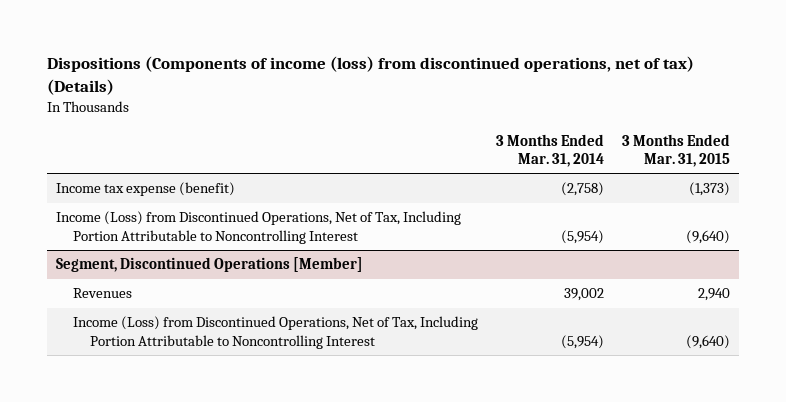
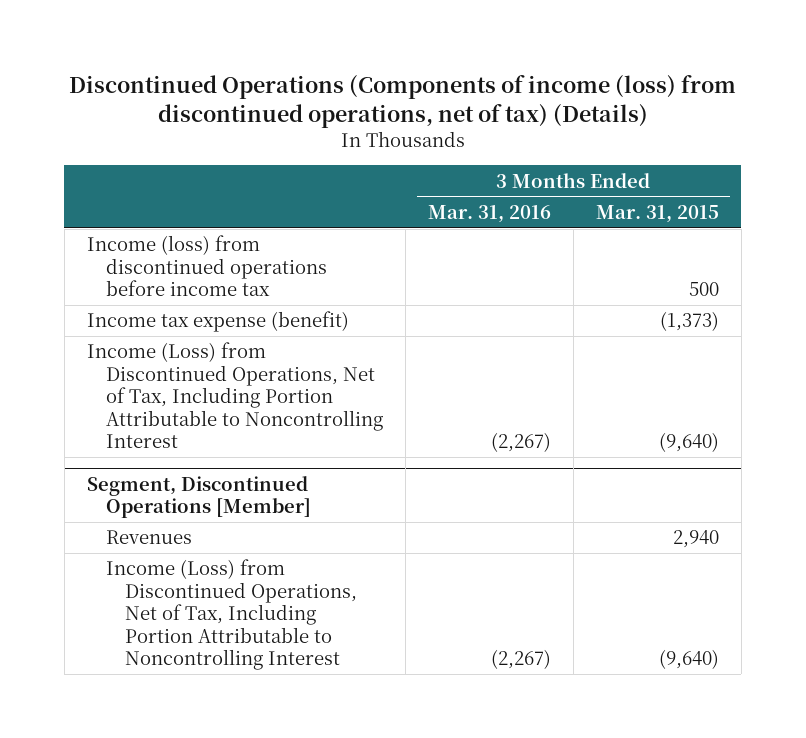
- Dispositions (Components of income (loss) from discontinued operations, net of tax) (Details)
+ Discontinued Operations (Components of income (loss) from discontinued operations, net of tax) (Details)
- | 3 Months Ended Mar. 31, 2014 | 3 Months Ended Mar. 31, 2015
+ | 3 Months Ended Mar. 31, 2016 | 3 Months Ended Mar. 31, 2015
+ Income (loss) from discontinued operations before income tax | | 500

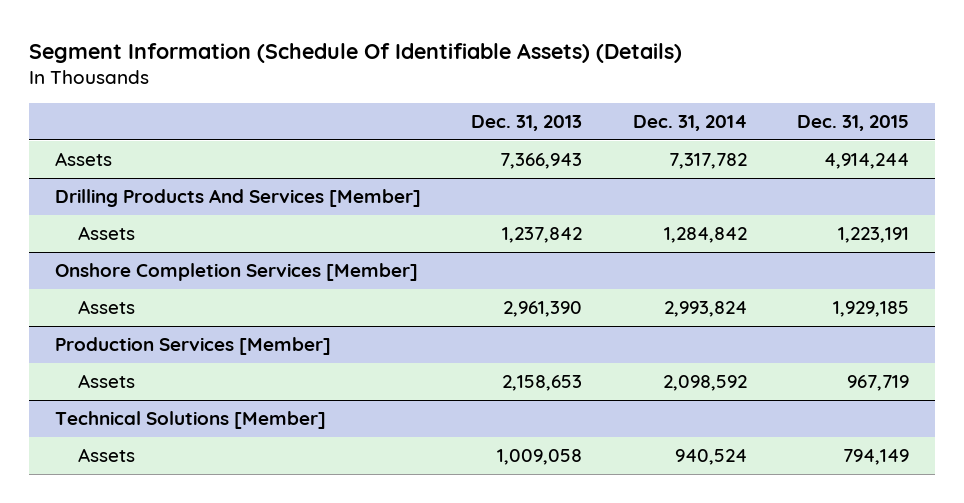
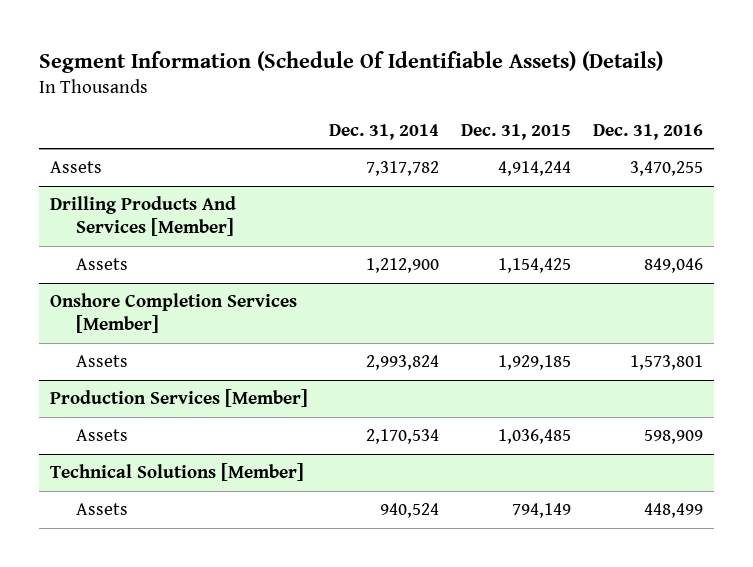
- | Dec. 31, 2013 | Dec. 31, 2014 | Dec. 31, 2015
+ | Dec. 31, 2014 | Dec. 31, 2015 | Dec. 31, 2016
@ Drilling Products And Services [Member]
- Assets | 1,237,842 | 1,284,842 | 1,223,191
+ Assets | 1,212,900 | 1,154,425 | 849,046
@ Production Services [Member]
- Assets | 2,158,653 | 2,098,592 | 967,719
+ Assets | 2,170,534 | 1,036,485 | 598,909

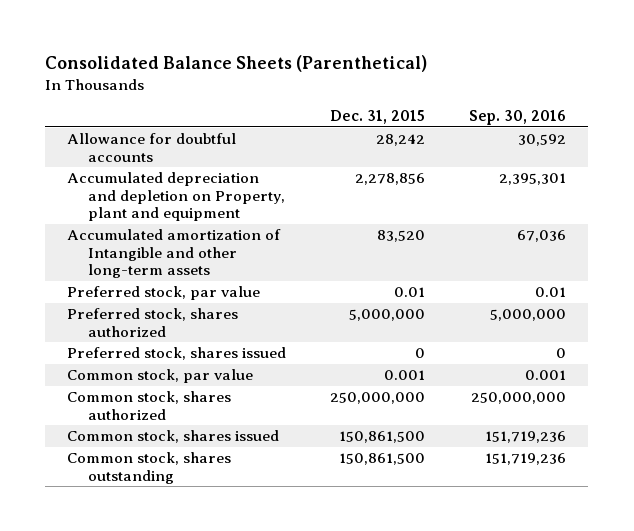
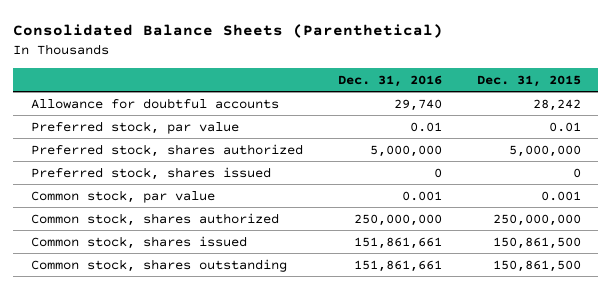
- | Dec. 31, 2015 | Sep. 30, 2016
+ | Dec. 31, 2016 | Dec. 31, 2015
- Accumulated depreciation and depletion on Property, plant and equipment | 2,278,856 | 2,395,301
- Accumulated amortization of Intangible and other long-term assets | 83,520 | 67,036

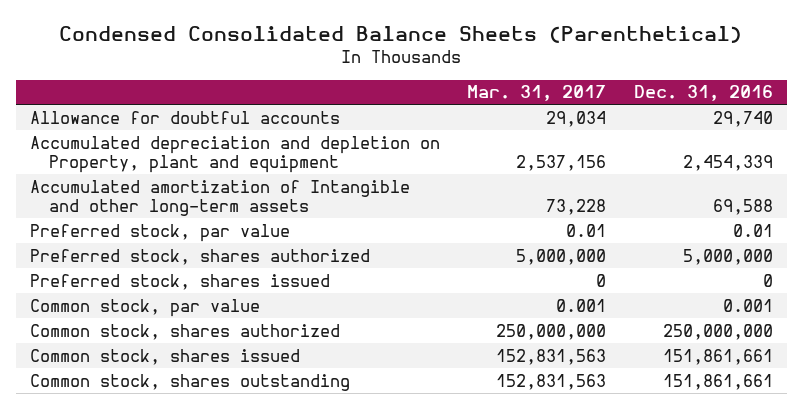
- Consolidated Balance Sheets (Parenthetical)
+ Condensed Consolidated Balance Sheets (Parenthetical)
- | Dec. 31, 2016 | Dec. 31, 2015
+ | Mar. 31, 2017 | Dec. 31, 2016
+ Accumulated depreciation and depletion on Property, plant and equipment | 2,537,156 | 2,454,339
+ Accumulated amortization of Intangible and other long-term assets | 73,228 | 69,588

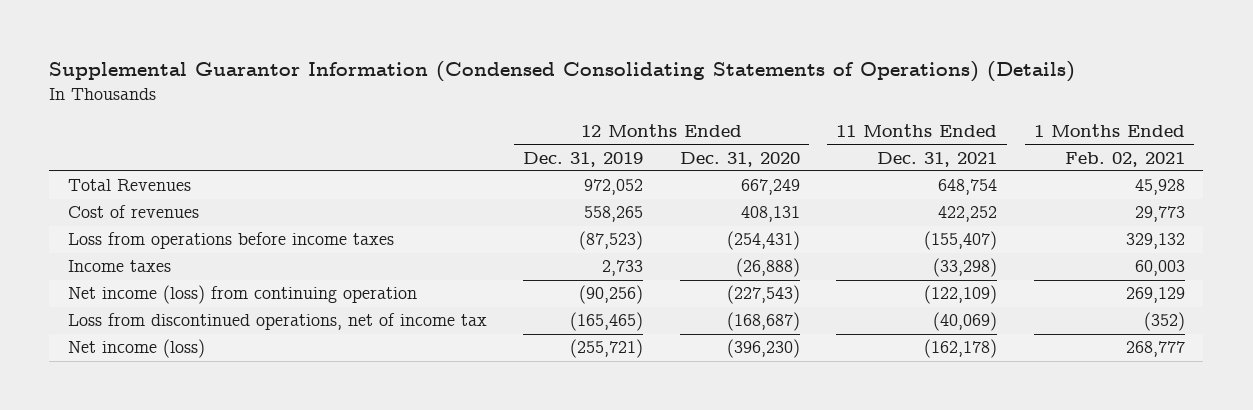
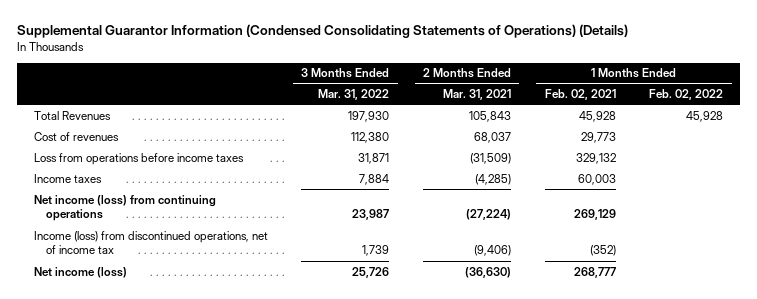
- | 12 Months Ended Dec. 31, 2019 | 12 Months Ended Dec. 31, 2020 | 11 Months Ended Dec. 31, 2021 | 1 Months Ended Feb. 02, 2021
+ | 3 Months Ended Mar. 31, 2022 | 2 Months Ended Mar. 31, 2021 | 1 Months Ended Feb. 02, 2021 | 1 Months Ended Feb. 02, 2022
- Net income (loss) from continuing operation | (90,256) | (227,543) | (122,109) | 269,129
- Loss from discontinued operations, net of income tax | (165,465) | (168,687) | (40,069) | (352)
+ Net income (loss) from continuing operations | 23,987 | (27,224) | 269,129 |
+ Income (loss) from discontinued operations, net of income tax | 1,739 | (9,406) | (352) |

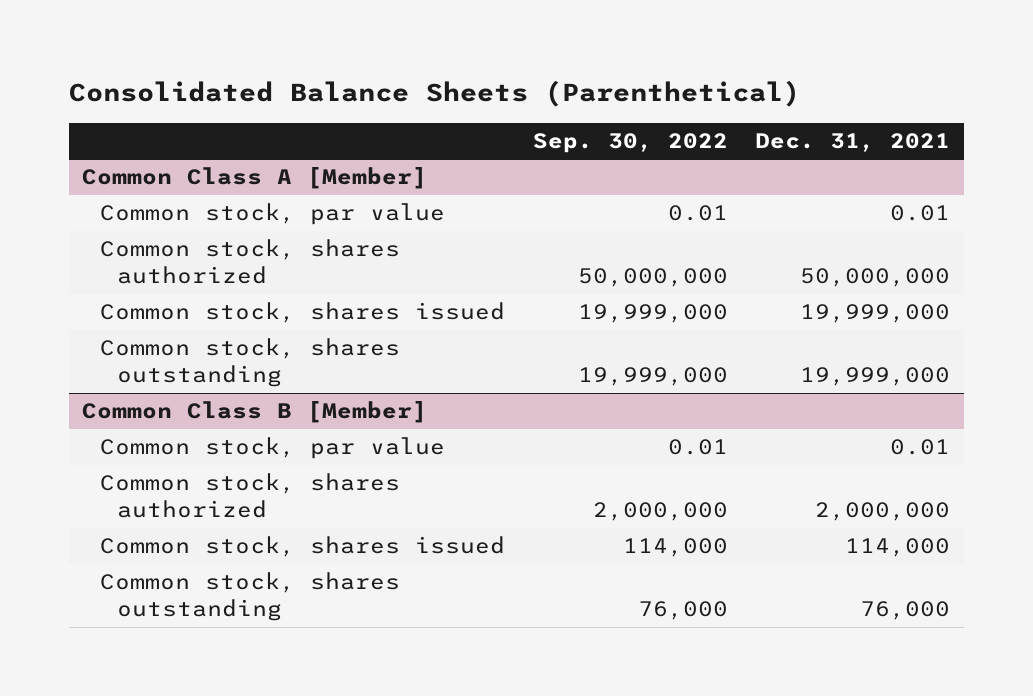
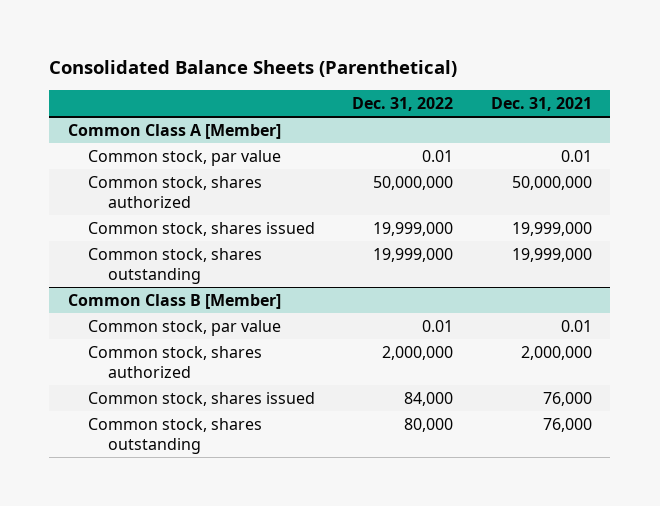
- | Sep. 30, 2022 | Dec. 31, 2021
+ | Dec. 31, 2022 | Dec. 31, 2021
@ Common Class B [Member]
- Common stock, shares issued | 114,000 | 114,000
+ Common stock, shares issued | 84,000 | 76,000

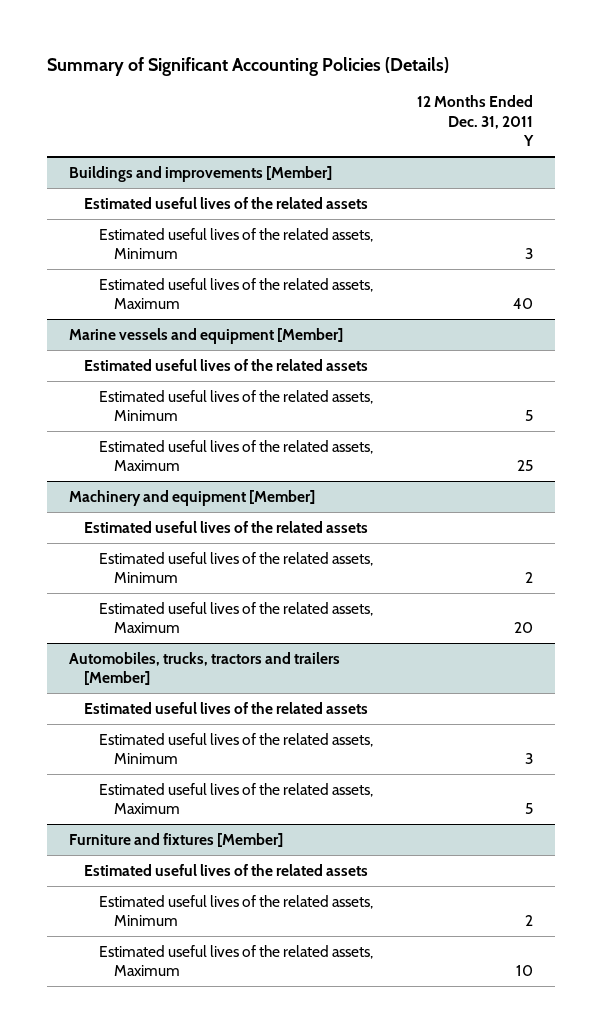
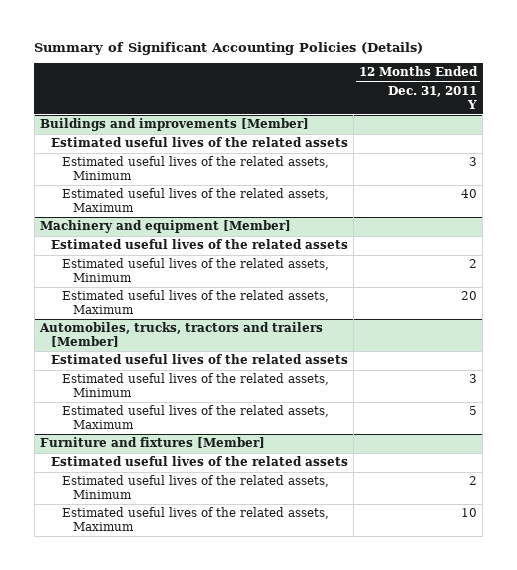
- Marine vessels and equipment [Member]
- Estimated useful lives of the related assets
- Estimated useful lives of the related assets, Minimum | 5
- Estimated useful lives of the related assets, Maximum | 25

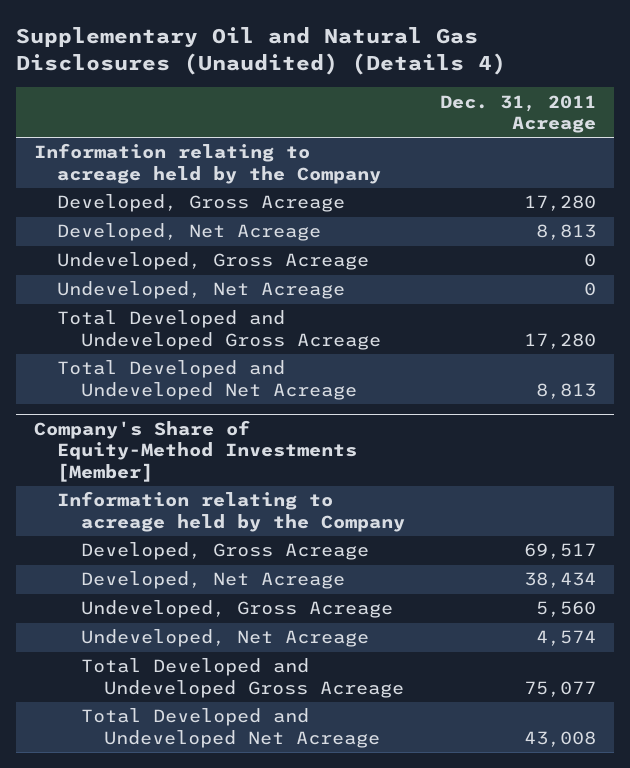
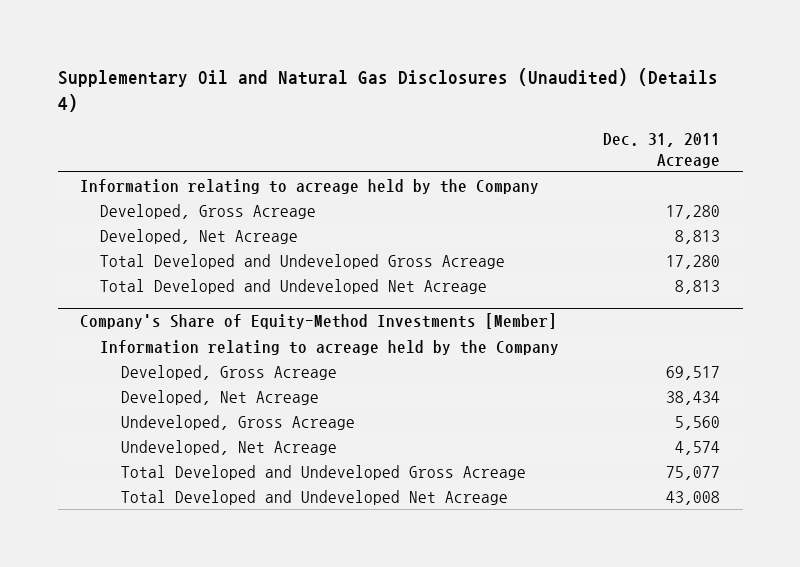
- Undeveloped, Gross Acreage | 0
- Undeveloped, Net Acreage | 0

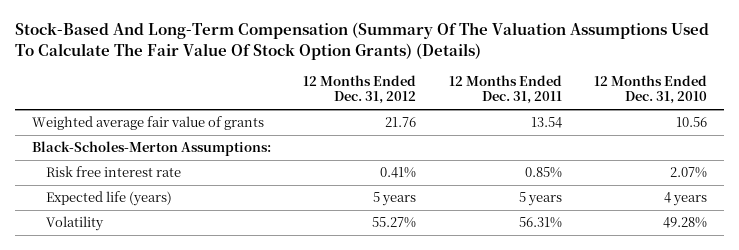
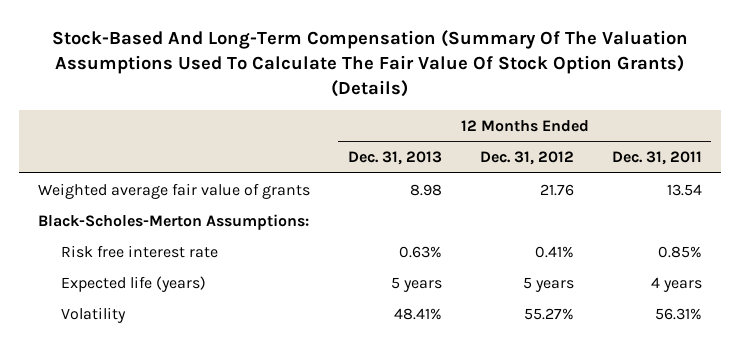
- | 12 Months Ended Dec. 31, 2012 | 12 Months Ended Dec. 31, 2011 | 12 Months Ended Dec. 31, 2010
+ | 12 Months Ended Dec. 31, 2013 | 12 Months Ended Dec. 31, 2012 | 12 Months Ended Dec. 31, 2011
- Expected life (years) | 5 years | 5 years | 4 years
+ Expected life (years) | 5 years | 5 years | 4 years

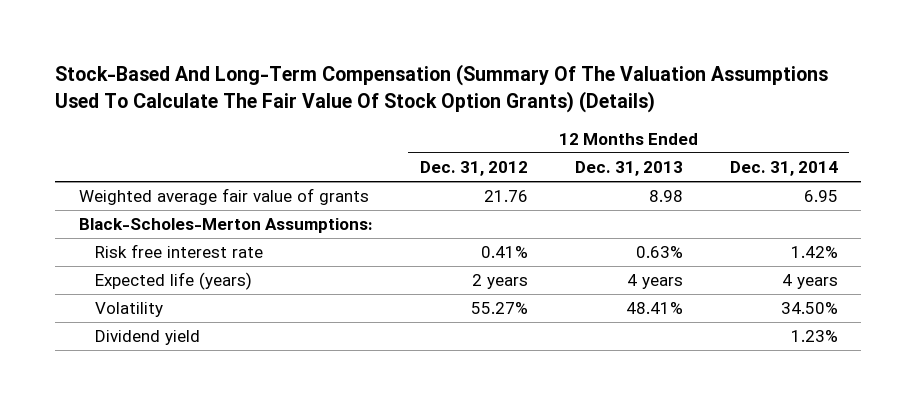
- | 12 Months Ended Dec. 31, 2013 | 12 Months Ended Dec. 31, 2012 | 12 Months Ended Dec. 31, 2011
+ | 12 Months Ended Dec. 31, 2012 | 12 Months Ended Dec. 31, 2013 | 12 Months Ended Dec. 31, 2014
- Expected life (years) | 5 years | 5 years | 4 years
+ Expected life (years) | 2 years | 4 years | 4 years
+ Dividend yield | | | 1.23%

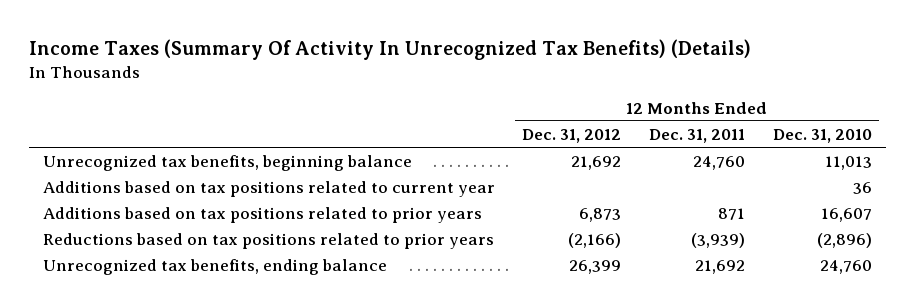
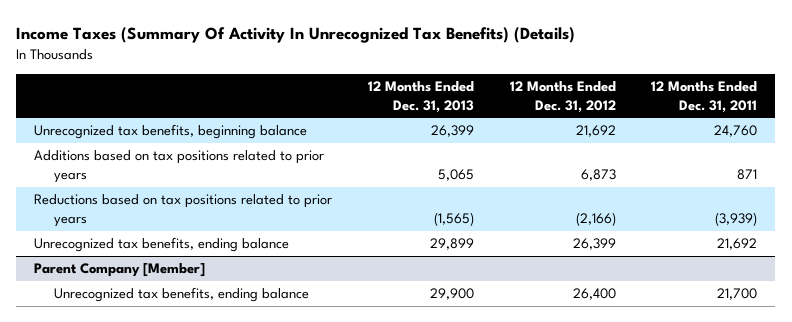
- | 12 Months Ended Dec. 31, 2012 | 12 Months Ended Dec. 31, 2011 | 12 Months Ended Dec. 31, 2010
+ | 12 Months Ended Dec. 31, 2013 | 12 Months Ended Dec. 31, 2012 | 12 Months Ended Dec. 31, 2011
- Additions based on tax positions related to current year | | | 36
+ Parent Company [Member]
+ Unrecognized tax benefits, ending balance | 29,900 | 26,400 | 21,700

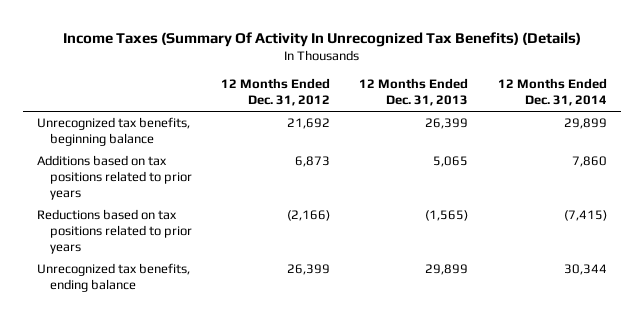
- | 12 Months Ended Dec. 31, 2013 | 12 Months Ended Dec. 31, 2012 | 12 Months Ended Dec. 31, 2011
+ | 12 Months Ended Dec. 31, 2012 | 12 Months Ended Dec. 31, 2013 | 12 Months Ended Dec. 31, 2014
- Parent Company [Member]
- Unrecognized tax benefits, ending balance | 29,900 | 26,400 | 21,700

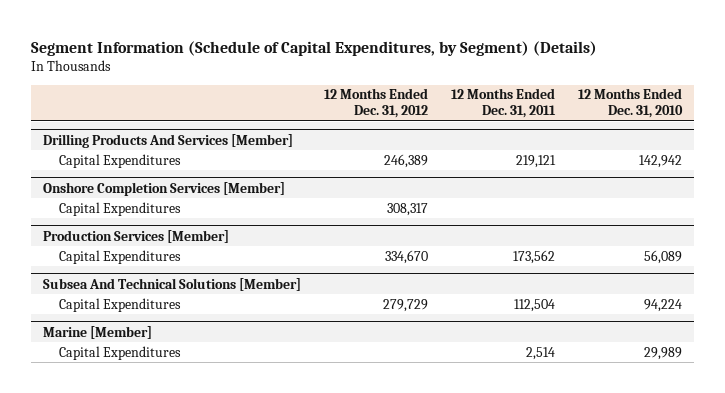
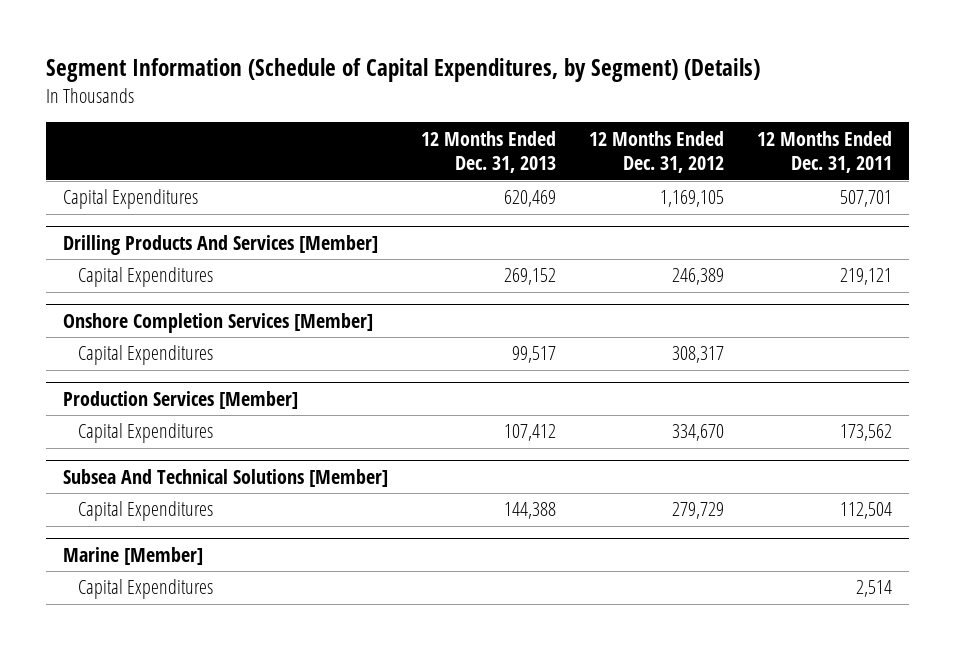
- | 12 Months Ended Dec. 31, 2012 | 12 Months Ended Dec. 31, 2011 | 12 Months Ended Dec. 31, 2010
+ | 12 Months Ended Dec. 31, 2013 | 12 Months Ended Dec. 31, 2012 | 12 Months Ended Dec. 31, 2011
+ Capital Expenditures | 620,469 | 1,169,105 | 507,701

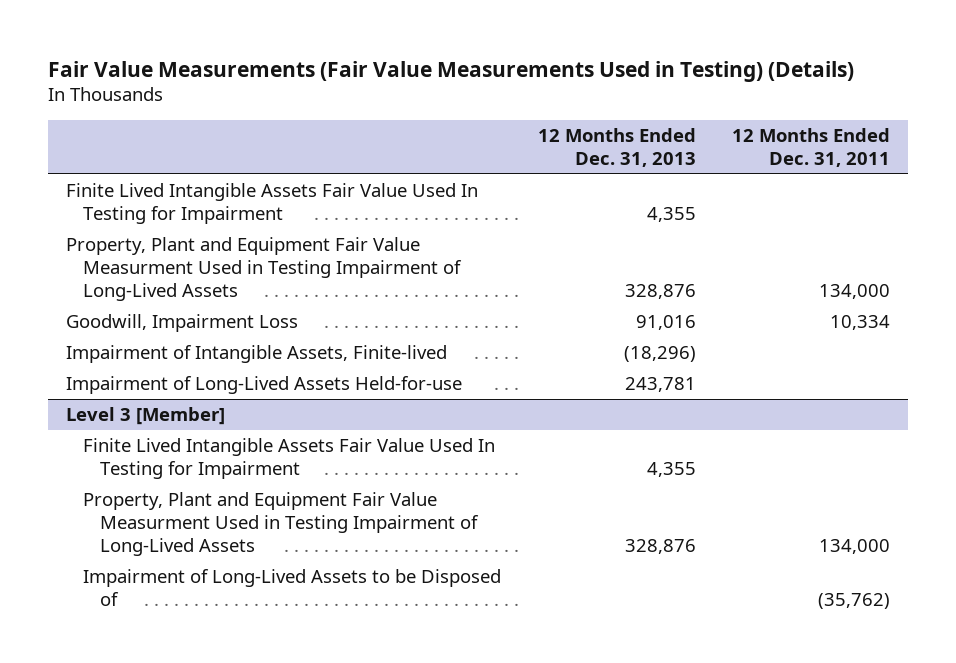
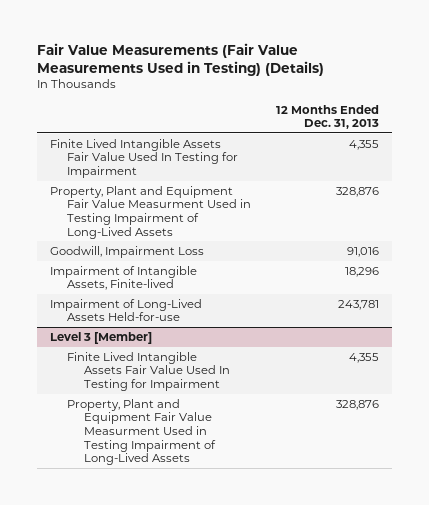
- | 12 Months Ended Dec. 31, 2013 | 12 Months Ended Dec. 31, 2011
+ | 12 Months Ended Dec. 31, 2013
- Impairment of Intangible Assets, Finite-lived | (18,296) |
+ Impairment of Intangible Assets, Finite-lived | 18,296
@ Level 3 [Member]
- Impairment of Long-Lived Assets to be Disposed of | | (35,762)

